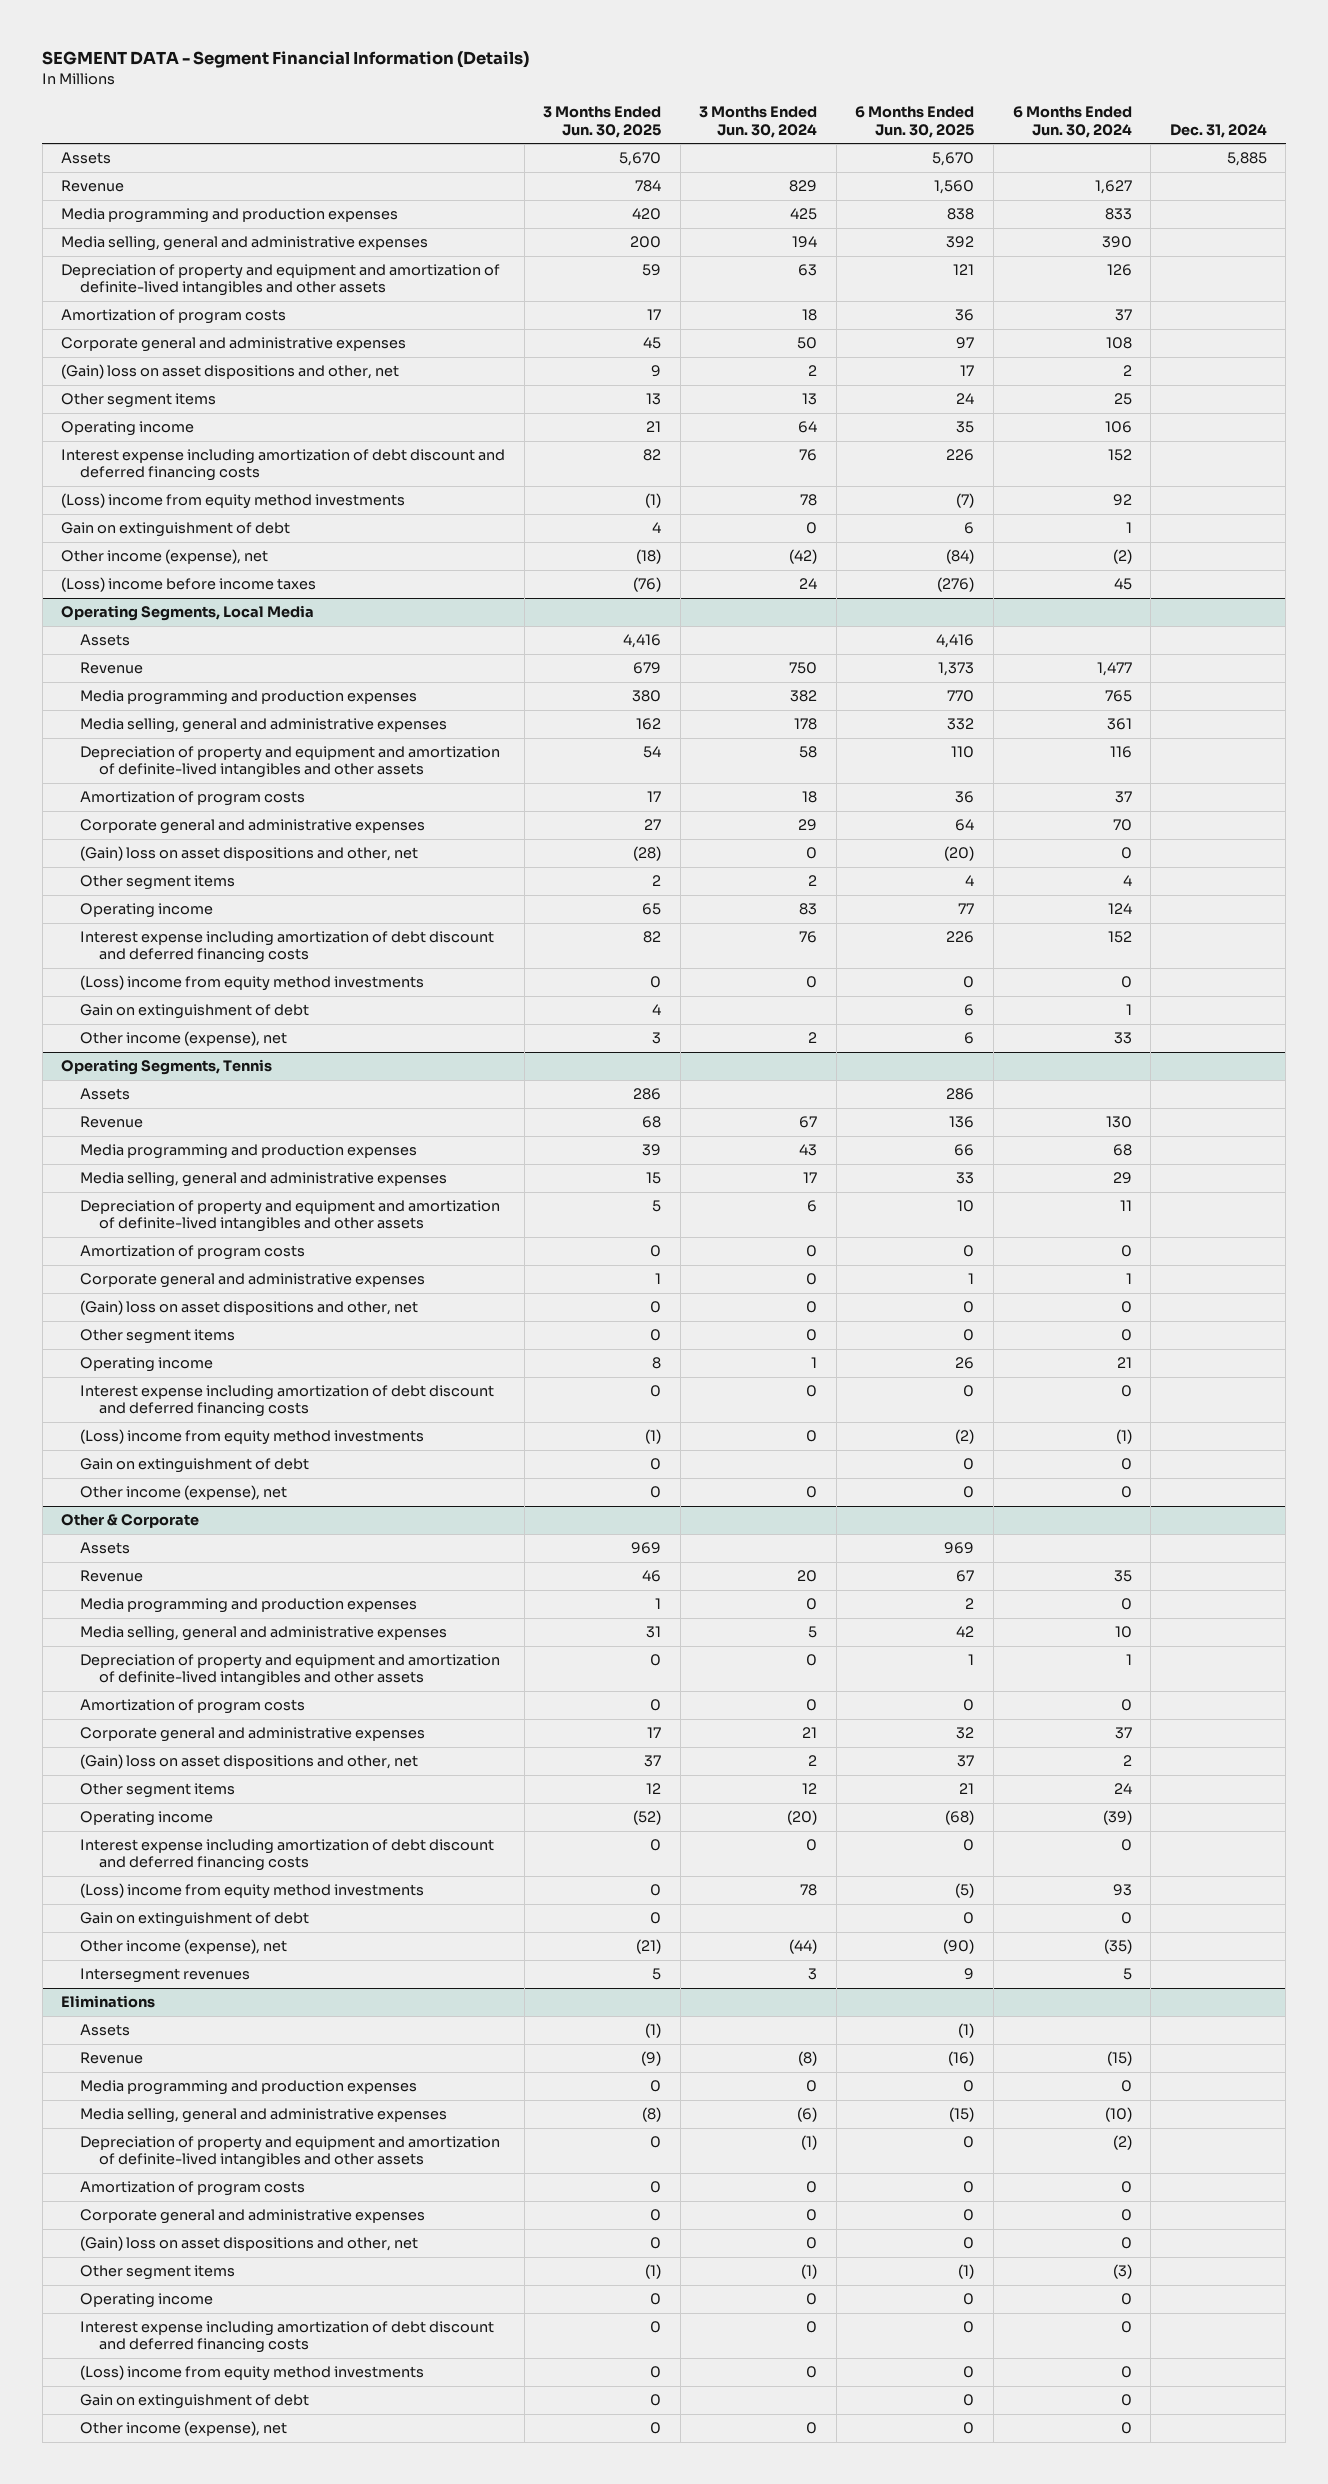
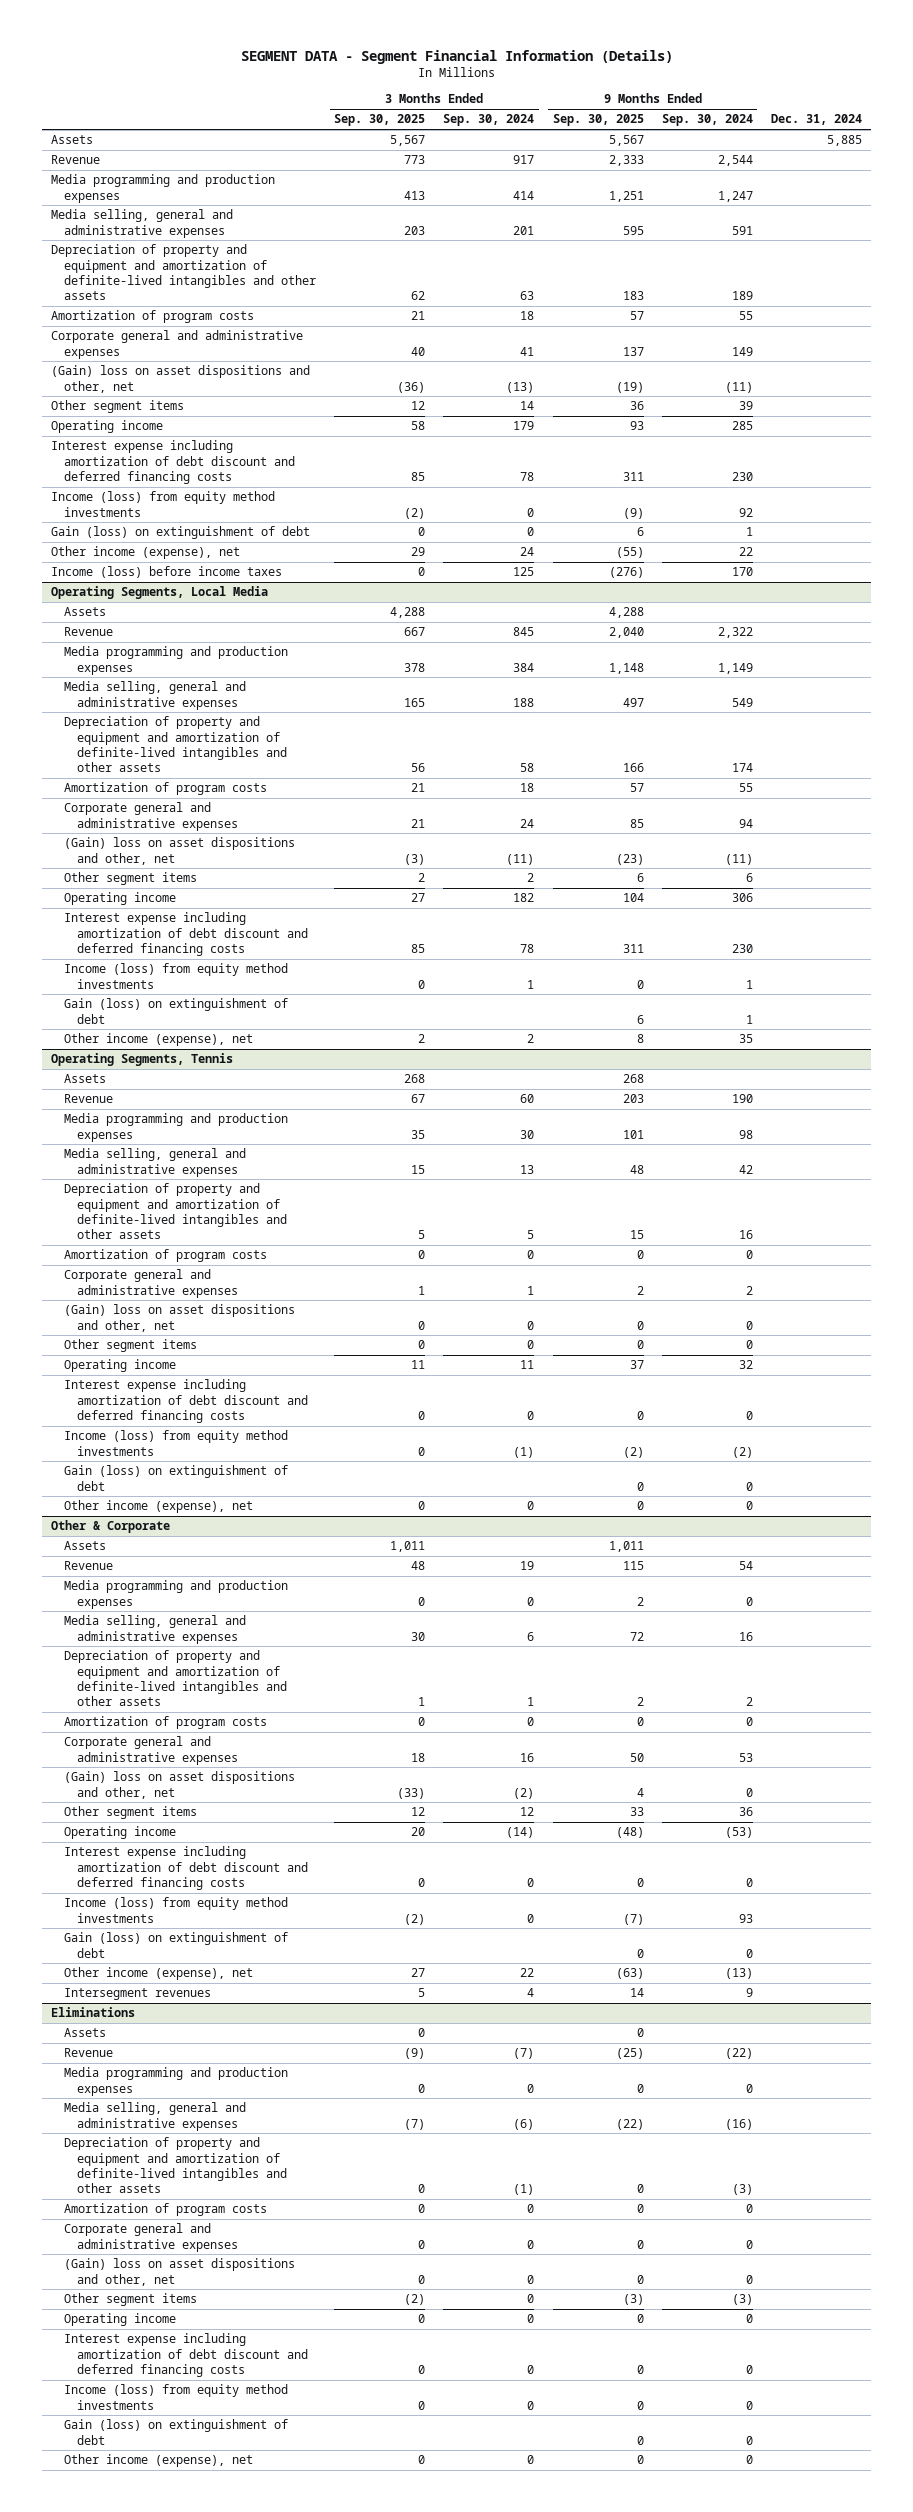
- | 3 Months Ended Jun. 30, 2025 | 3 Months Ended Jun. 30, 2024 | 6 Months Ended Jun. 30, 2025 | 6 Months Ended Jun. 30, 2024 | Dec. 31, 2024
+ | 3 Months Ended Sep. 30, 2025 | 3 Months Ended Sep. 30, 2024 | 9 Months Ended Sep. 30, 2025 | 9 Months Ended Sep. 30, 2024 | Dec. 31, 2024
- (Loss) income from equity method investments | (1) | 78 | (7) | 92 |
- Gain on extinguishment of debt | 4 | 0 | 6 | 1 |
+ Income (loss) from equity method investments | (2) | 0 | (9) | 92 |
+ Gain (loss) on extinguishment of debt | 0 | 0 | 6 | 1 |
- (Loss) income before income taxes | (76) | 24 | (276) | 45 |
+ Income (loss) before income taxes | 0 | 125 | (276) | 170 |
@ Operating Segments, Local Media
- (Loss) income from equity method investments | 0 | 0 | 0 | 0 |
- Gain on extinguishment of debt | 4 | | 6 | 1 |
+ Income (loss) from equity method investments | 0 | 1 | 0 | 1 |
+ Gain (loss) on extinguishment of debt | | | 6 | 1 |
@ Operating Segments, Tennis
- (Loss) income from equity method investments | (1) | 0 | (2) | (1) |
- Gain on extinguishment of debt | 0 | | 0 | 0 |
+ Income (loss) from equity method investments | 0 | (1) | (2) | (2) |
+ Gain (loss) on extinguishment of debt | | | 0 | 0 |
@ Other & Corporate
- (Loss) income from equity method investments | 0 | 78 | (5) | 93 |
- Gain on extinguishment of debt | 0 | | 0 | 0 |
+ Income (loss) from equity method investments | (2) | 0 | (7) | 93 |
+ Gain (loss) on extinguishment of debt | | | 0 | 0 |
@ Eliminations
- (Loss) income from equity method investments | 0 | 0 | 0 | 0 |
- Gain on extinguishment of debt | 0 | | 0 | 0 |
+ Income (loss) from equity method investments | 0 | 0 | 0 | 0 |
+ Gain (loss) on extinguishment of debt | | | 0 | 0 |

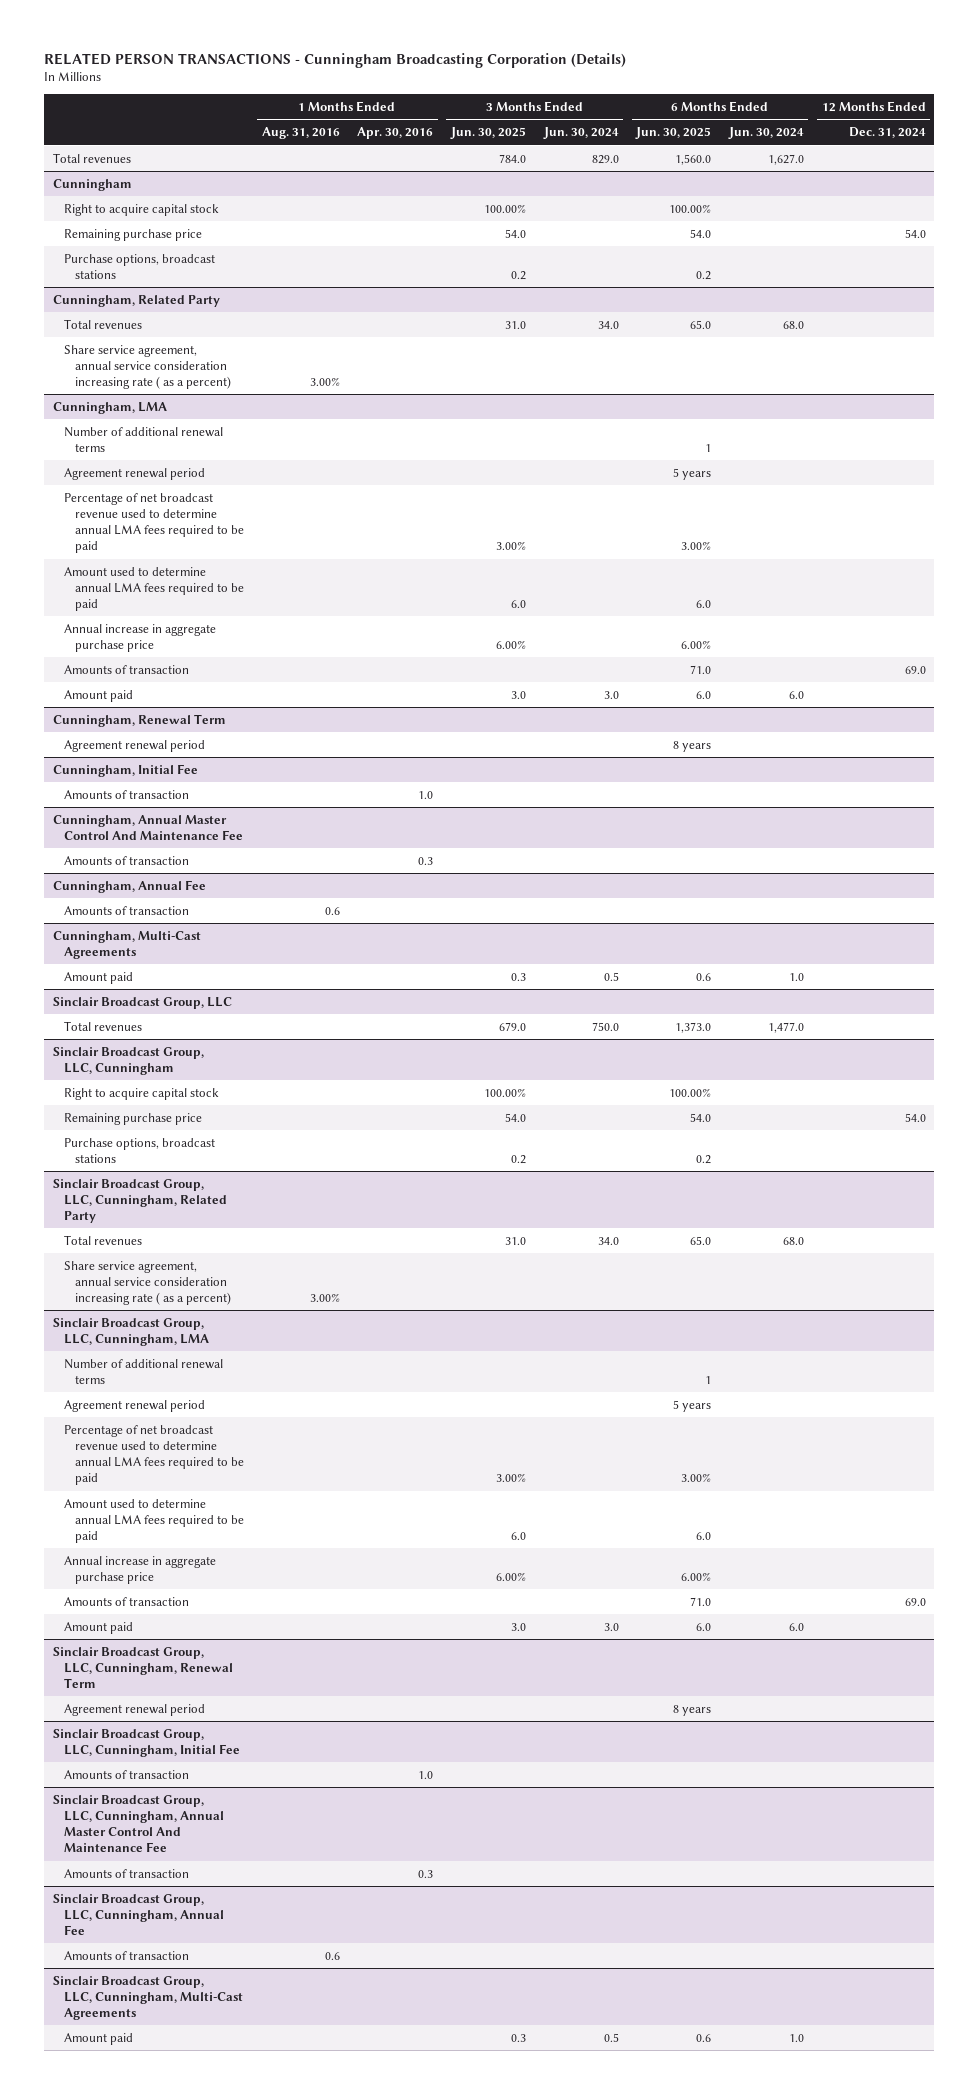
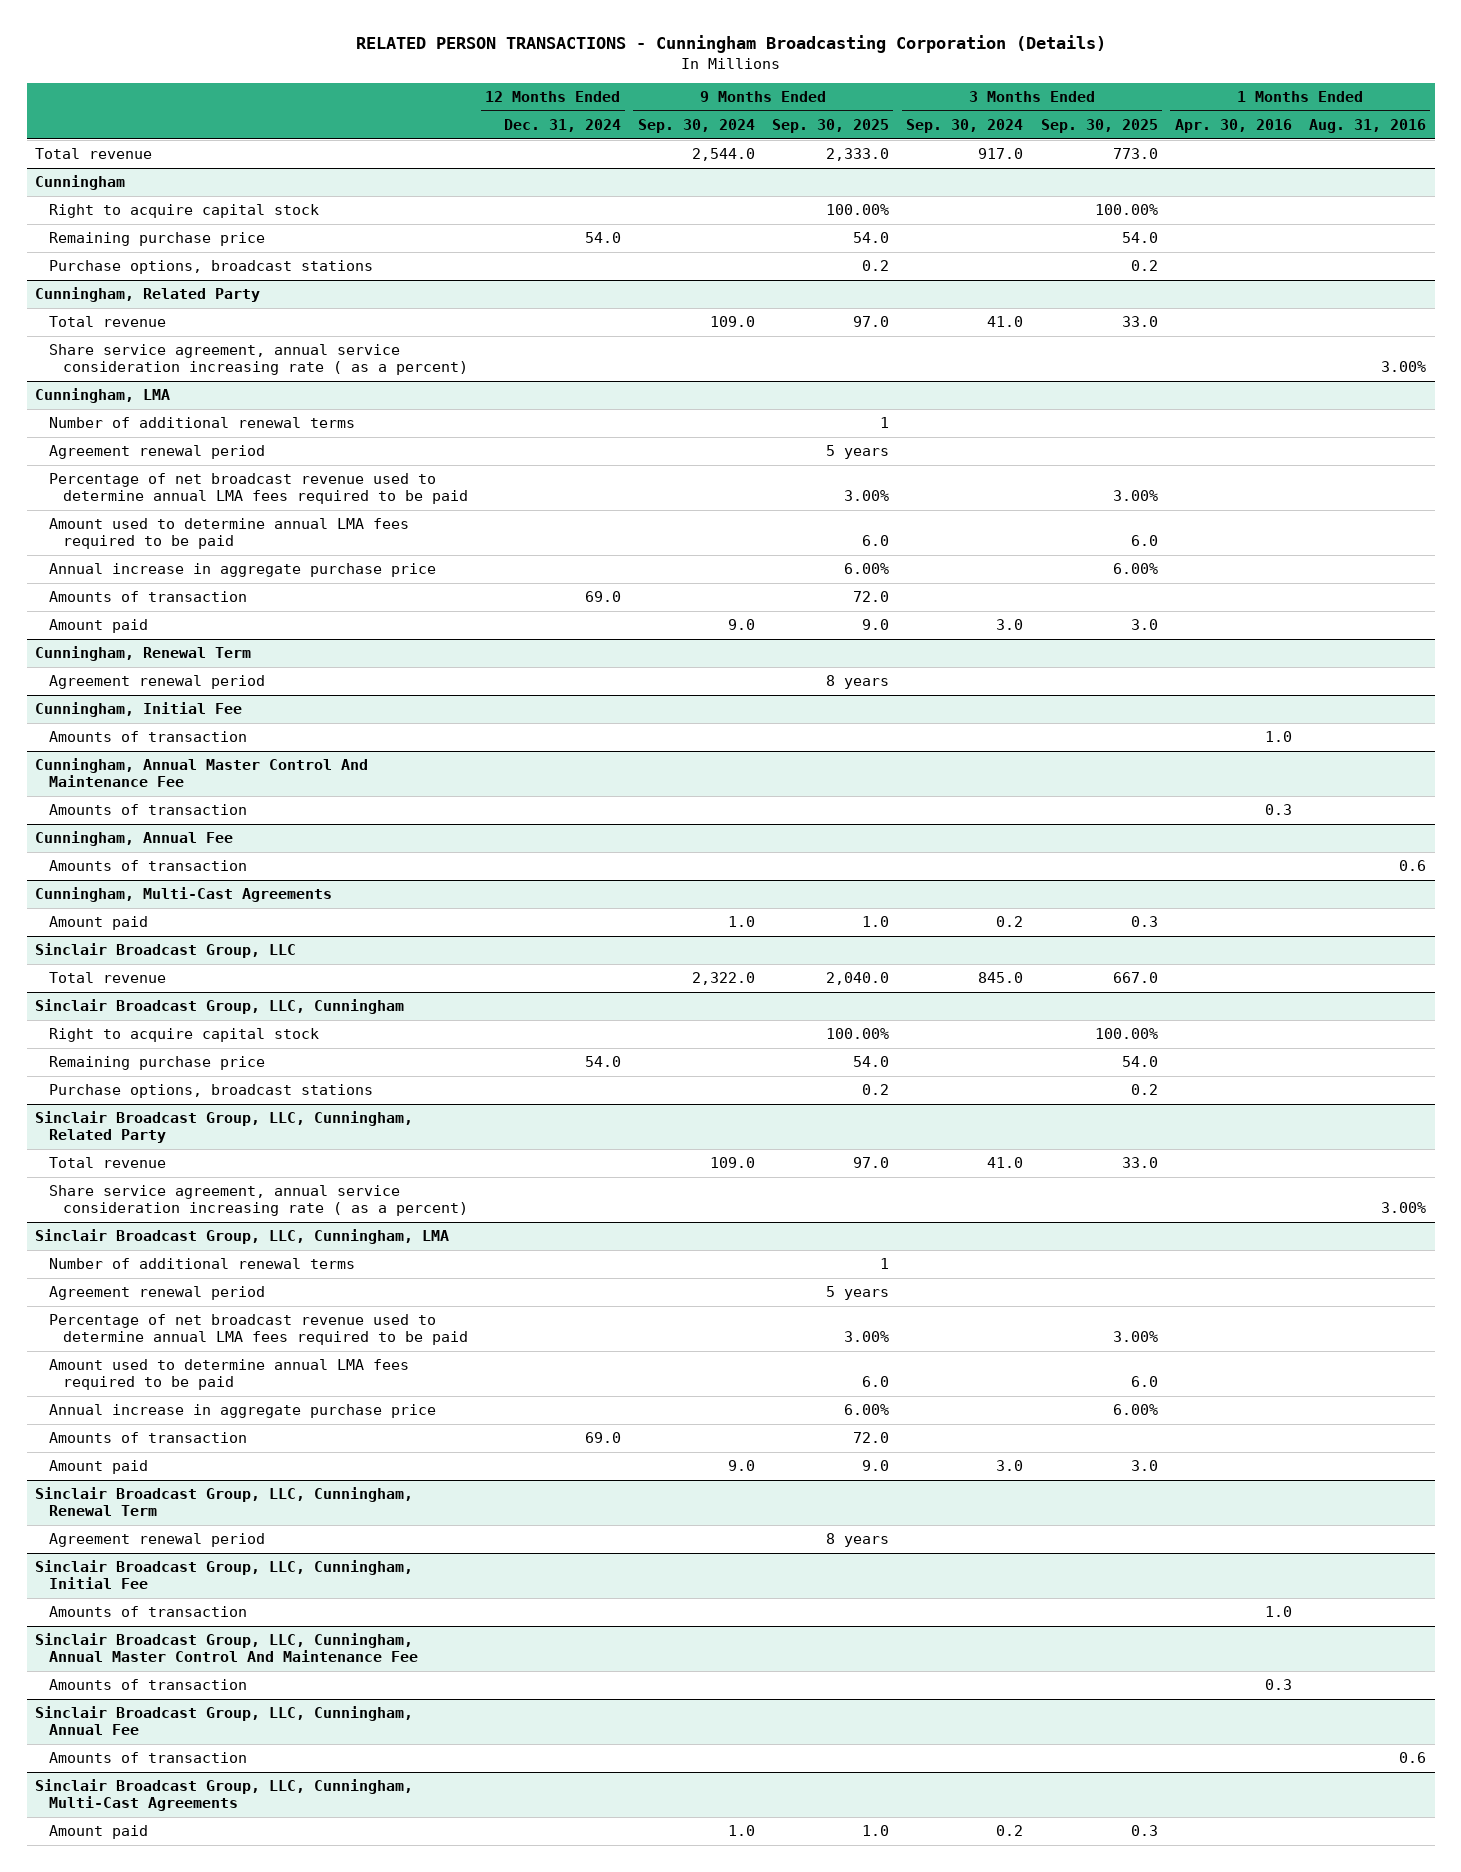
- | 1 Months Ended Aug. 31, 2016 | 1 Months Ended Apr. 30, 2016 | 3 Months Ended Jun. 30, 2025 | 3 Months Ended Jun. 30, 2024 | 6 Months Ended Jun. 30, 2025 | 6 Months Ended Jun. 30, 2024 | 12 Months Ended Dec. 31, 2024
+ | 12 Months Ended Dec. 31, 2024 | 9 Months Ended Sep. 30, 2024 | 9 Months Ended Sep. 30, 2025 | 3 Months Ended Sep. 30, 2024 | 3 Months Ended Sep. 30, 2025 | 1 Months Ended Apr. 30, 2016 | 1 Months Ended Aug. 31, 2016
- Total revenues | | | 784.0 | 829.0 | 1,560.0 | 1,627.0 |
+ Total revenue | | 2,544.0 | 2,333.0 | 917.0 | 773.0 | |
@ Cunningham, Related Party
- Total revenues | | | 31.0 | 34.0 | 65.0 | 68.0 |
+ Total revenue | | 109.0 | 97.0 | 41.0 | 33.0 | |
@ Sinclair Broadcast Group, LLC
- Total revenues | | | 679.0 | 750.0 | 1,373.0 | 1,477.0 |
+ Total revenue | | 2,322.0 | 2,040.0 | 845.0 | 667.0 | |
@ Sinclair Broadcast Group, LLC, Cunningham, Related Party
- Total revenues | | | 31.0 | 34.0 | 65.0 | 68.0 |
+ Total revenue | | 109.0 | 97.0 | 41.0 | 33.0 | |

